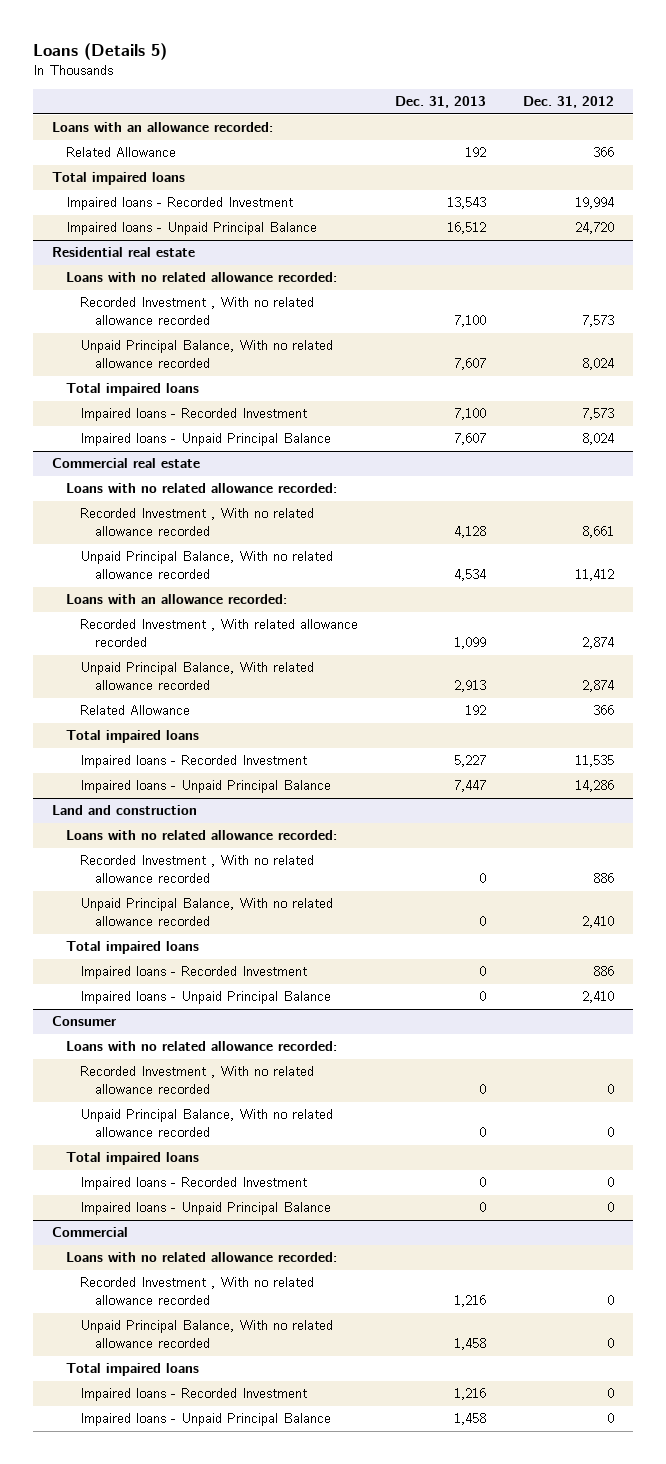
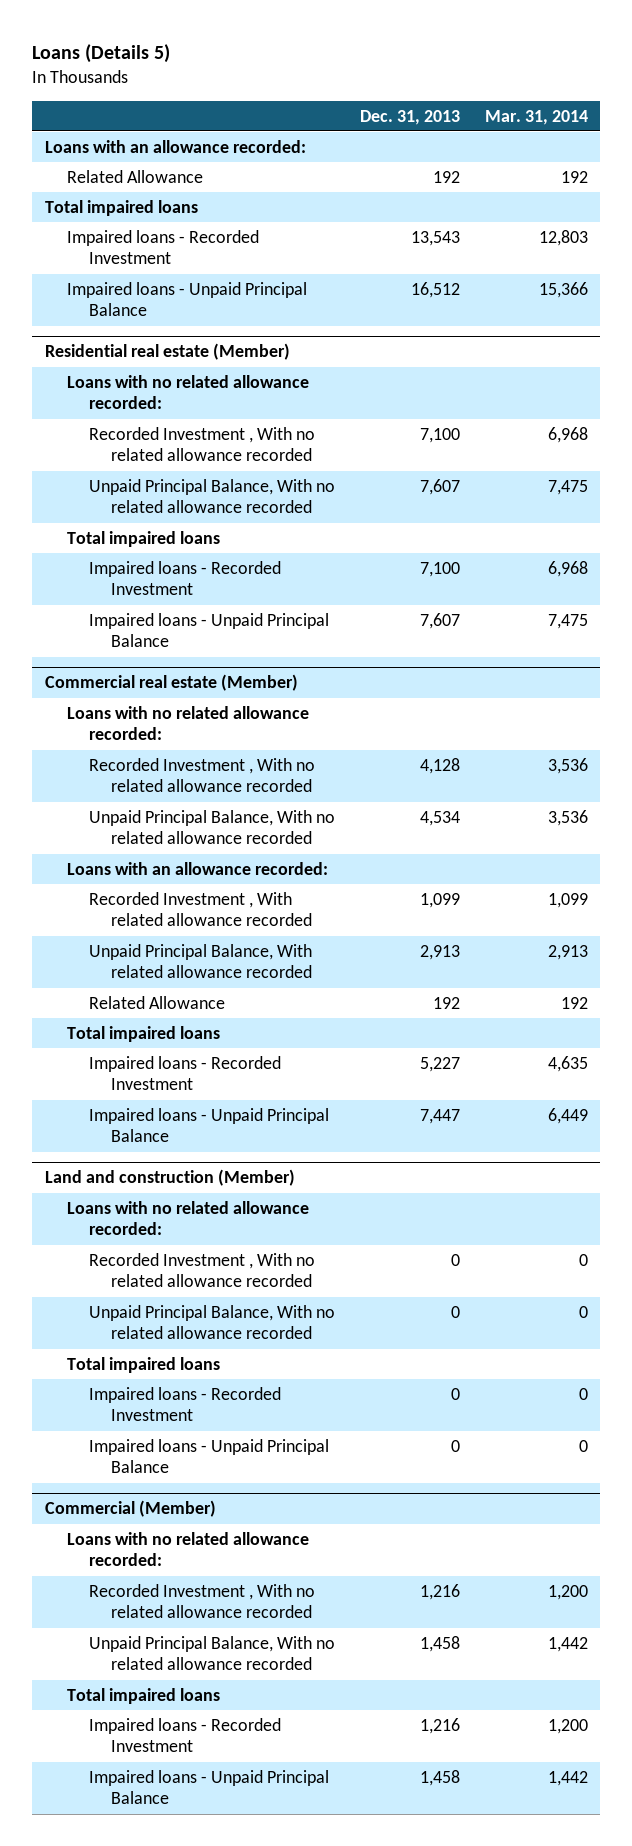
- | Dec. 31, 2013 | Dec. 31, 2012
+ | Dec. 31, 2013 | Mar. 31, 2014
- Residential real estate
+ Residential real estate (Member)
- Commercial real estate
+ Commercial real estate (Member)
- Land and construction
- Loans with no related allowance recorded:
- Recorded Investment , With no related allowance recorded | 0 | 886
- Unpaid Principal Balance, With no related allowance recorded | 0 | 2,410
- Total impaired loans
- Impaired loans - Recorded Investment | 0 | 886
- Impaired loans - Unpaid Principal Balance | 0 | 2,410
- Consumer
+ Land and construction (Member)
- Commercial
+ Commercial (Member)

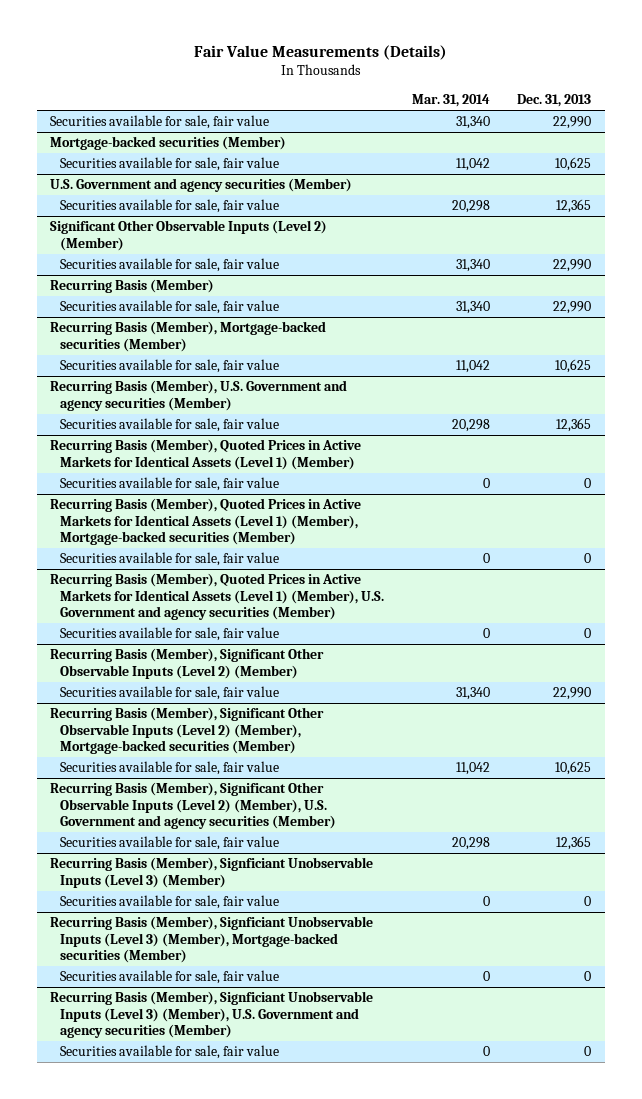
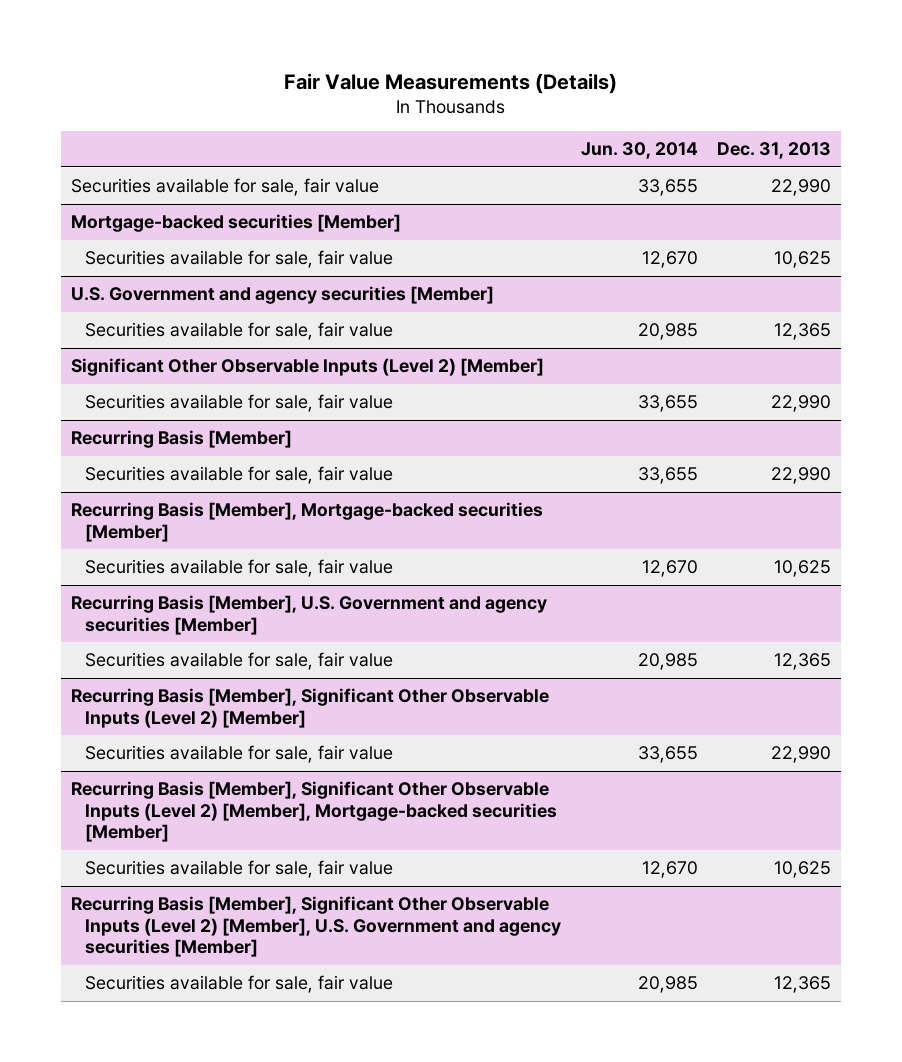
- | Mar. 31, 2014 | Dec. 31, 2013
+ | Jun. 30, 2014 | Dec. 31, 2013
- Mortgage-backed securities (Member)
+ Mortgage-backed securities [Member]
- U.S. Government and agency securities (Member)
+ U.S. Government and agency securities [Member]
- Significant Other Observable Inputs (Level 2) (Member)
+ Significant Other Observable Inputs (Level 2) [Member]
- Recurring Basis (Member)
+ Recurring Basis [Member]
- Recurring Basis (Member), Mortgage-backed securities (Member)
+ Recurring Basis [Member], Mortgage-backed securities [Member]
- Recurring Basis (Member), U.S. Government and agency securities (Member)
+ Recurring Basis [Member], U.S. Government and agency securities [Member]
- Recurring Basis (Member), Quoted Prices in Active Markets for Identical Assets (Level 1) (Member)
- Securities available for sale, fair value | 0 | 0
- Recurring Basis (Member), Quoted Prices in Active Markets for Identical Assets (Level 1) (Member), Mortgage-backed securities (Member)
- Securities available for sale, fair value | 0 | 0
- Recurring Basis (Member), Quoted Prices in Active Markets for Identical Assets (Level 1) (Member), U.S. Government and agency securities (Member)
- Securities available for sale, fair value | 0 | 0
- Recurring Basis (Member), Significant Other Observable Inputs (Level 2) (Member)
+ Recurring Basis [Member], Significant Other Observable Inputs (Level 2) [Member]
- Recurring Basis (Member), Significant Other Observable Inputs (Level 2) (Member), Mortgage-backed securities (Member)
+ Recurring Basis [Member], Significant Other Observable Inputs (Level 2) [Member], Mortgage-backed securities [Member]
- Recurring Basis (Member), Significant Other Observable Inputs (Level 2) (Member), U.S. Government and agency securities (Member)
+ Recurring Basis [Member], Significant Other Observable Inputs (Level 2) [Member], U.S. Government and agency securities [Member]
- Recurring Basis (Member), Signficiant Unobservable Inputs (Level 3) (Member)
- Securities available for sale, fair value | 0 | 0
- Recurring Basis (Member), Signficiant Unobservable Inputs (Level 3) (Member), Mortgage-backed securities (Member)
- Securities available for sale, fair value | 0 | 0
- Recurring Basis (Member), Signficiant Unobservable Inputs (Level 3) (Member), U.S. Government and agency securities (Member)
- Securities available for sale, fair value | 0 | 0

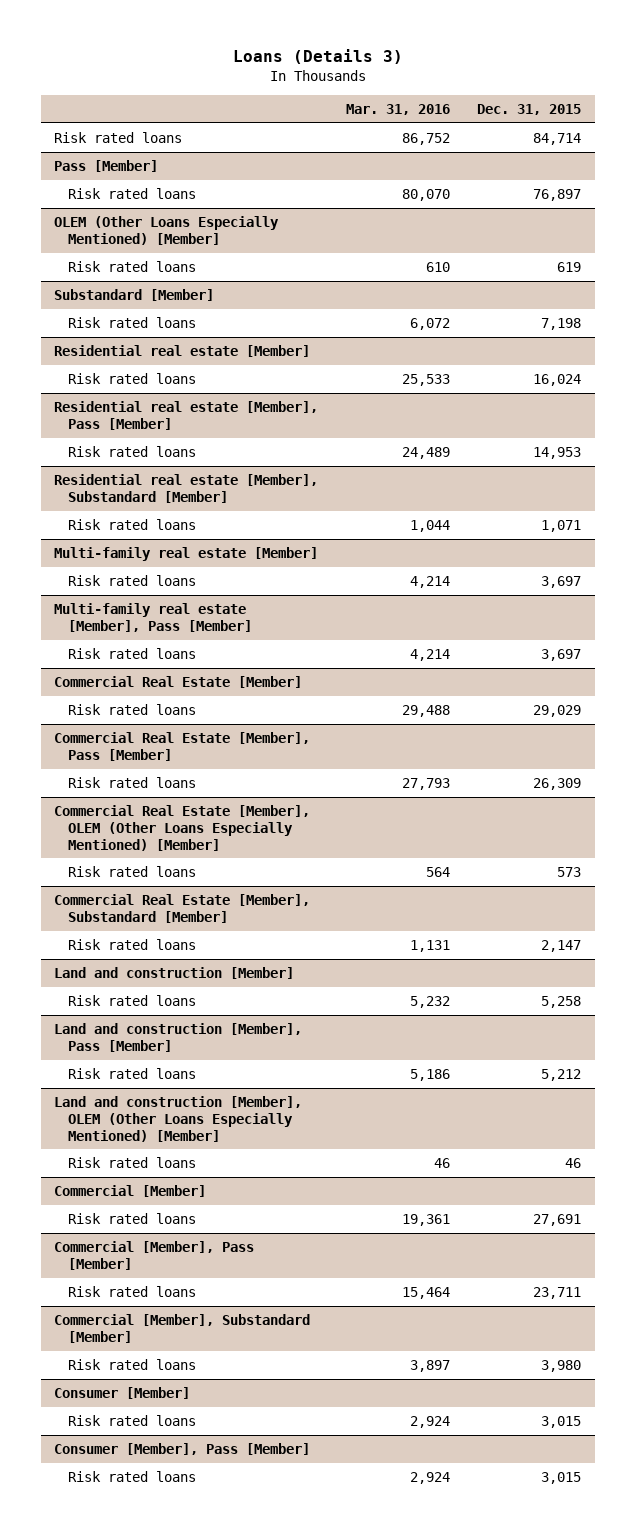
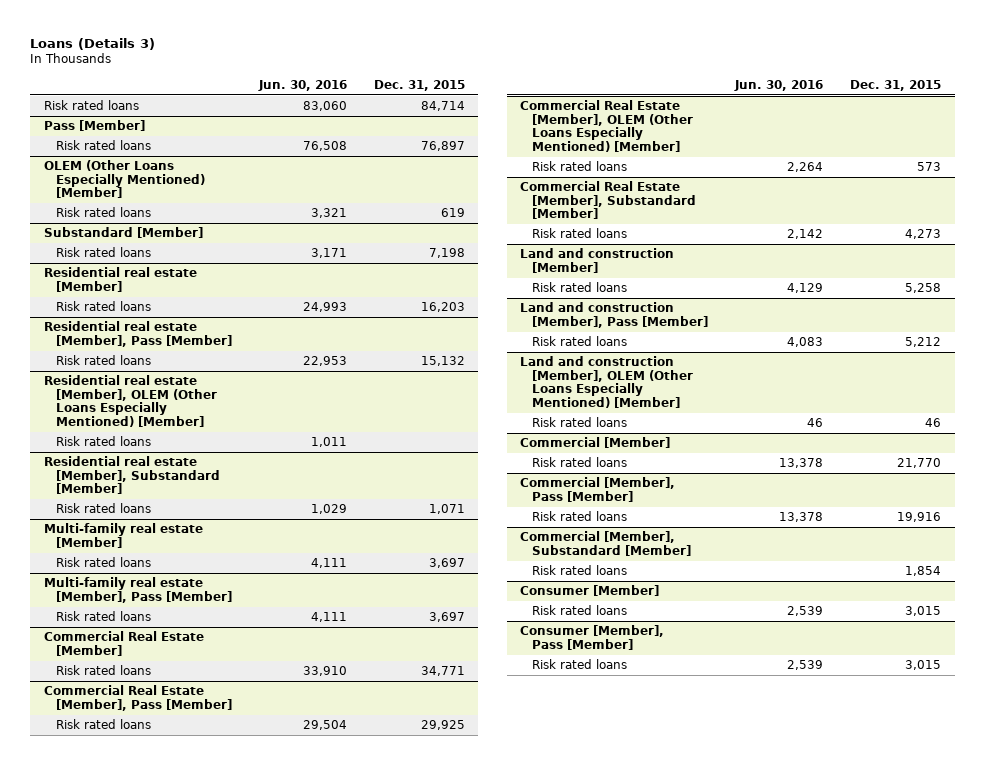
- | Mar. 31, 2016 | Dec. 31, 2015
+ | Jun. 30, 2016 | Dec. 31, 2015
@ Residential real estate [Member]
- Risk rated loans | 25,533 | 16,024
+ Risk rated loans | 24,993 | 16,203
@ Residential real estate [Member], Pass [Member]
- Risk rated loans | 24,489 | 14,953
+ Risk rated loans | 22,953 | 15,132
+ Residential real estate [Member], OLEM (Other Loans Especially Mentioned) [Member]
+ Risk rated loans | 1,011 |
@ Commercial Real Estate [Member]
- Risk rated loans | 29,488 | 29,029
+ Risk rated loans | 33,910 | 34,771
@ Commercial Real Estate [Member], Pass [Member]
- Risk rated loans | 27,793 | 26,309
+ Risk rated loans | 29,504 | 29,925
@ Commercial Real Estate [Member], Substandard [Member]
- Risk rated loans | 1,131 | 2,147
+ Risk rated loans | 2,142 | 4,273
@ Commercial [Member]
- Risk rated loans | 19,361 | 27,691
+ Risk rated loans | 13,378 | 21,770
@ Commercial [Member], Pass [Member]
- Risk rated loans | 15,464 | 23,711
+ Risk rated loans | 13,378 | 19,916
@ Commercial [Member], Substandard [Member]
- Risk rated loans | 3,897 | 3,980
+ Risk rated loans | | 1,854

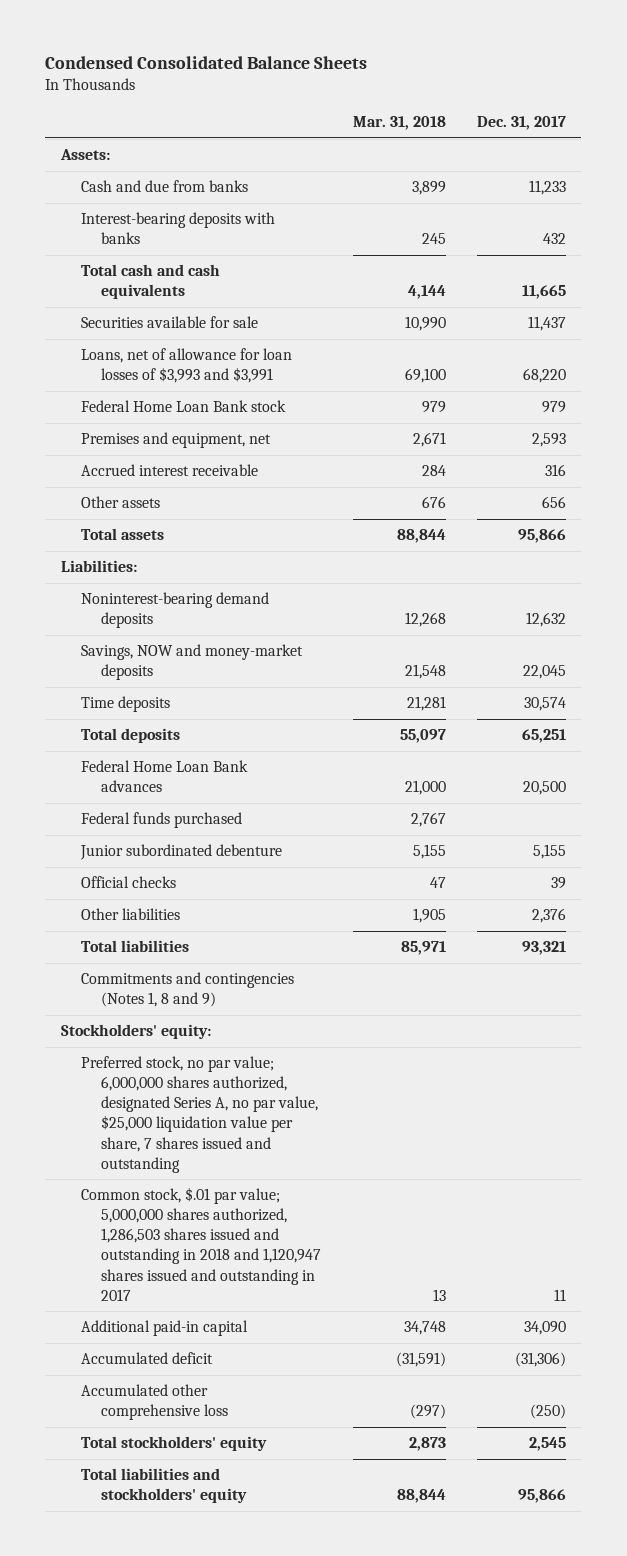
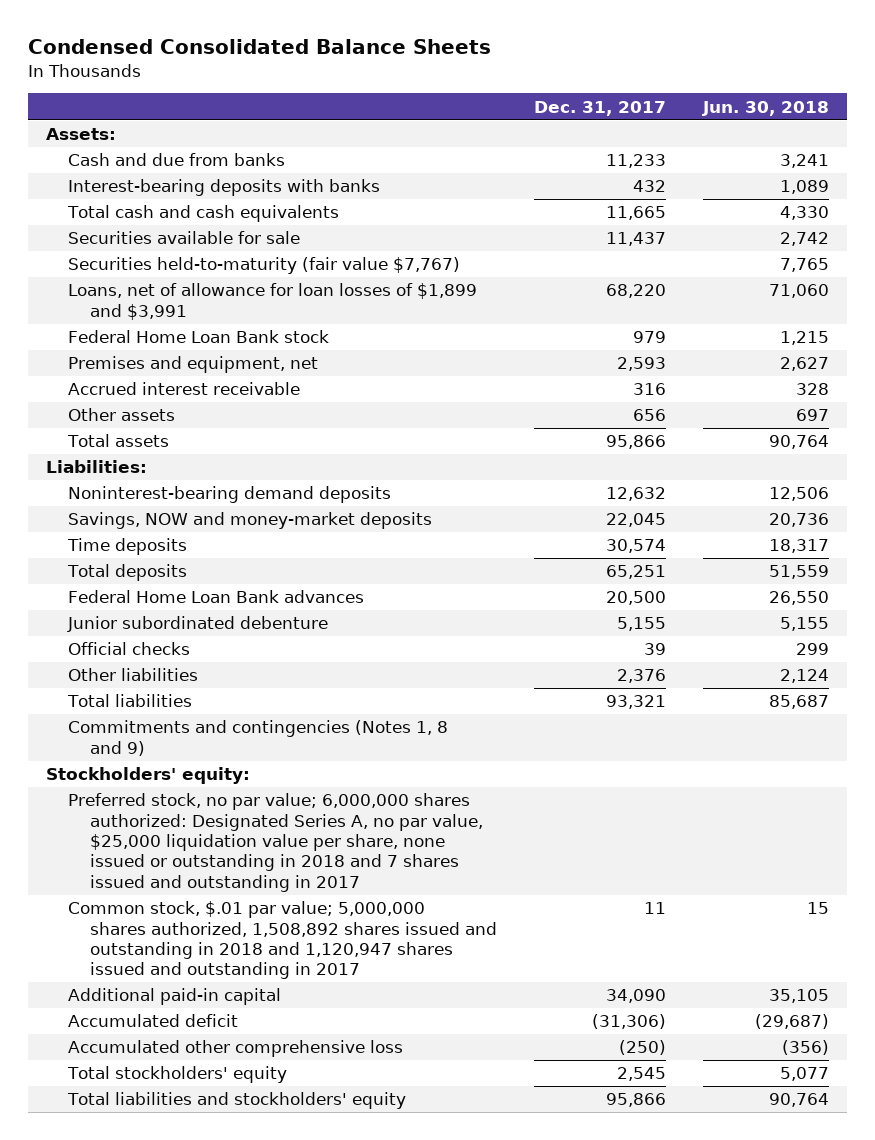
- | Mar. 31, 2018 | Dec. 31, 2017
+ | Dec. 31, 2017 | Jun. 30, 2018
- Loans, net of allowance for loan losses of $3,993 and $3,991 | 69,100 | 68,220
+ Securities held-to-maturity (fair value $7,767) | | 7,765
+ Loans, net of allowance for loan losses of $1,899 and $3,991 | 68,220 | 71,060
- Federal funds purchased | 2,767 |
- Preferred stock, no par value; 6,000,000 shares authorized, designated Series A, no par value, $25,000 liquidation value per share, 7 shares issued and outstanding
- Common stock, $.01 par value; 5,000,000 shares authorized, 1,286,503 shares issued and outstanding in 2018 and 1,120,947 shares issued and outstanding in 2017 | 13 | 11
+ Preferred stock, no par value; 6,000,000 shares authorized: Designated Series A, no par value, $25,000 liquidation value per share, none issued or outstanding in 2018 and 7 shares issued and outstanding in 2017
+ Common stock, $.01 par value; 5,000,000 shares authorized, 1,508,892 shares issued and outstanding in 2018 and 1,120,947 shares issued and outstanding in 2017 | 11 | 15

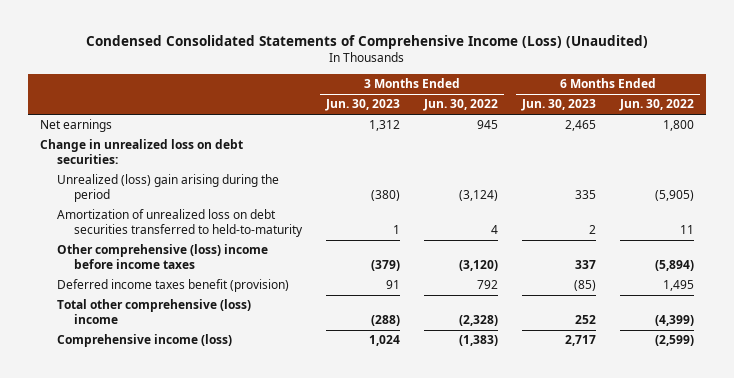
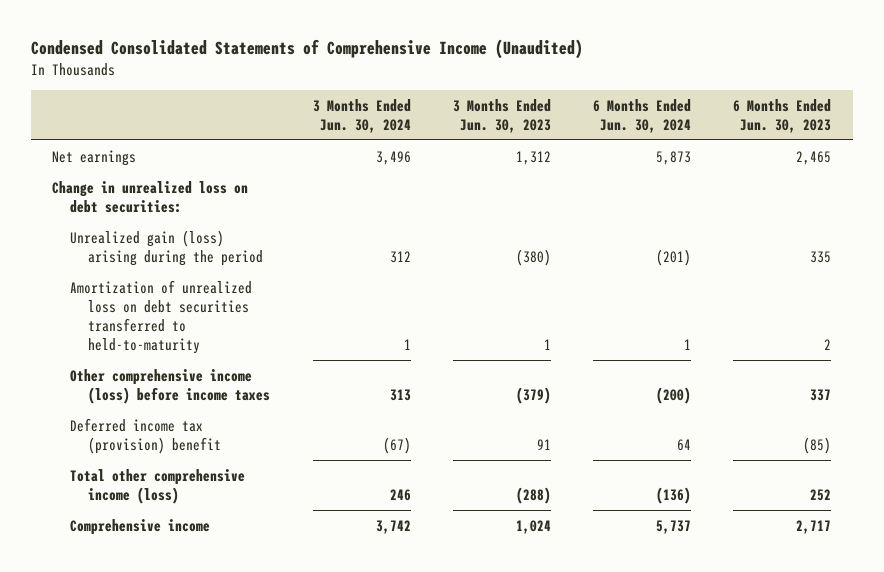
- Condensed Consolidated Statements of Comprehensive Income (Loss) (Unaudited)
+ Condensed Consolidated Statements of Comprehensive Income (Unaudited)
- | 3 Months Ended Jun. 30, 2023 | 3 Months Ended Jun. 30, 2022 | 6 Months Ended Jun. 30, 2023 | 6 Months Ended Jun. 30, 2022
+ | 3 Months Ended Jun. 30, 2024 | 3 Months Ended Jun. 30, 2023 | 6 Months Ended Jun. 30, 2024 | 6 Months Ended Jun. 30, 2023
- Unrealized (loss) gain arising during the period | (380) | (3,124) | 335 | (5,905)
+ Unrealized gain (loss) arising during the period | 312 | (380) | (201) | 335
- Other comprehensive (loss) income before income taxes | (379) | (3,120) | 337 | (5,894)
- Deferred income taxes benefit (provision) | 91 | 792 | (85) | 1,495
- Total other comprehensive (loss) income | (288) | (2,328) | 252 | (4,399)
- Comprehensive income (loss) | 1,024 | (1,383) | 2,717 | (2,599)
+ Other comprehensive income (loss) before income taxes | 313 | (379) | (200) | 337
+ Deferred income tax (provision) benefit | (67) | 91 | 64 | (85)
+ Total other comprehensive income (loss) | 246 | (288) | (136) | 252
+ Comprehensive income | 3,742 | 1,024 | 5,737 | 2,717

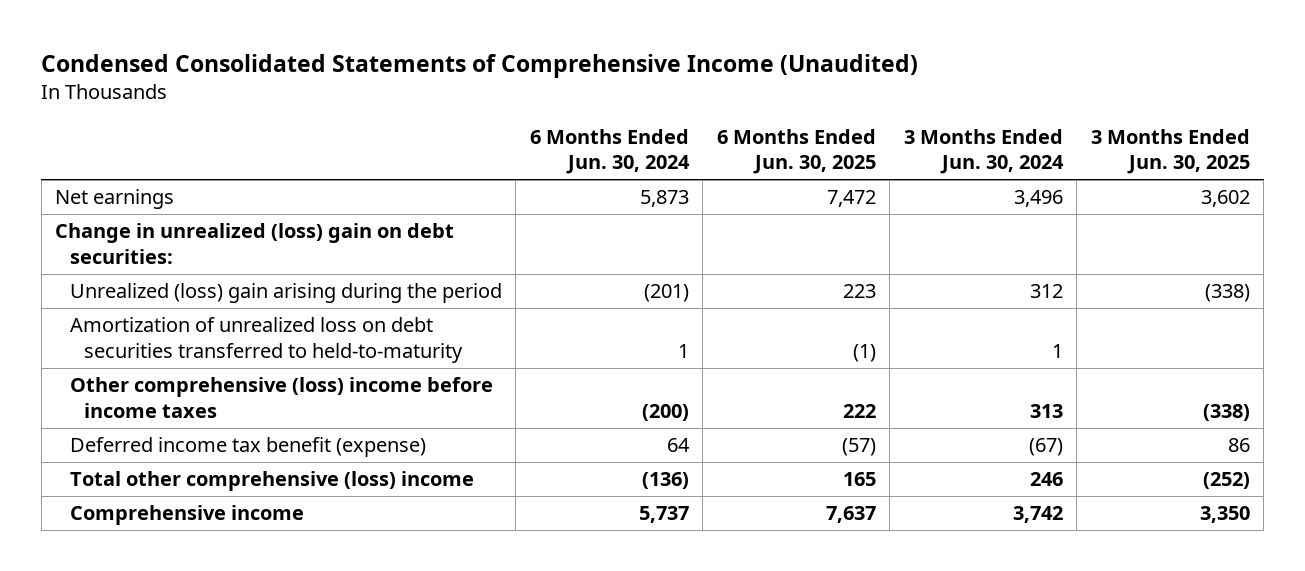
- | 3 Months Ended Jun. 30, 2024 | 3 Months Ended Jun. 30, 2023 | 6 Months Ended Jun. 30, 2024 | 6 Months Ended Jun. 30, 2023
+ | 6 Months Ended Jun. 30, 2024 | 6 Months Ended Jun. 30, 2025 | 3 Months Ended Jun. 30, 2024 | 3 Months Ended Jun. 30, 2025
- Change in unrealized loss on debt securities:
- Unrealized gain (loss) arising during the period | 312 | (380) | (201) | 335
+ Change in unrealized (loss) gain on debt securities:
+ Unrealized (loss) gain arising during the period | (201) | 223 | 312 | (338)
- Other comprehensive income (loss) before income taxes | 313 | (379) | (200) | 337
- Deferred income tax (provision) benefit | (67) | 91 | 64 | (85)
- Total other comprehensive income (loss) | 246 | (288) | (136) | 252
+ Other comprehensive (loss) income before income taxes | (200) | 222 | 313 | (338)
+ Deferred income tax benefit (expense) | 64 | (57) | (67) | 86
+ Total other comprehensive (loss) income | (136) | 165 | 246 | (252)

